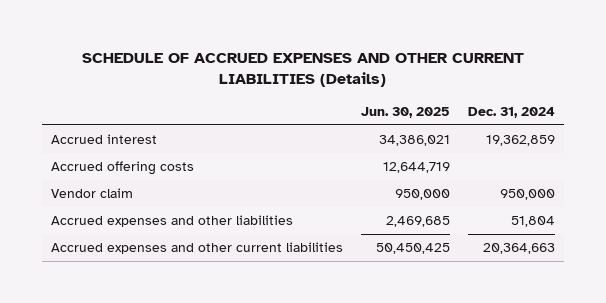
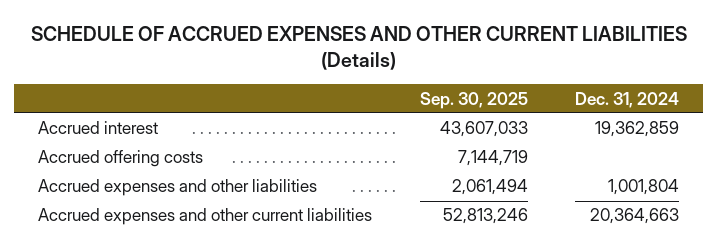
- | Jun. 30, 2025 | Dec. 31, 2024
+ | Sep. 30, 2025 | Dec. 31, 2024
- Vendor claim | 950,000 | 950,000
- Accrued expenses and other liabilities | 2,469,685 | 51,804
+ Accrued expenses and other liabilities | 2,061,494 | 1,001,804

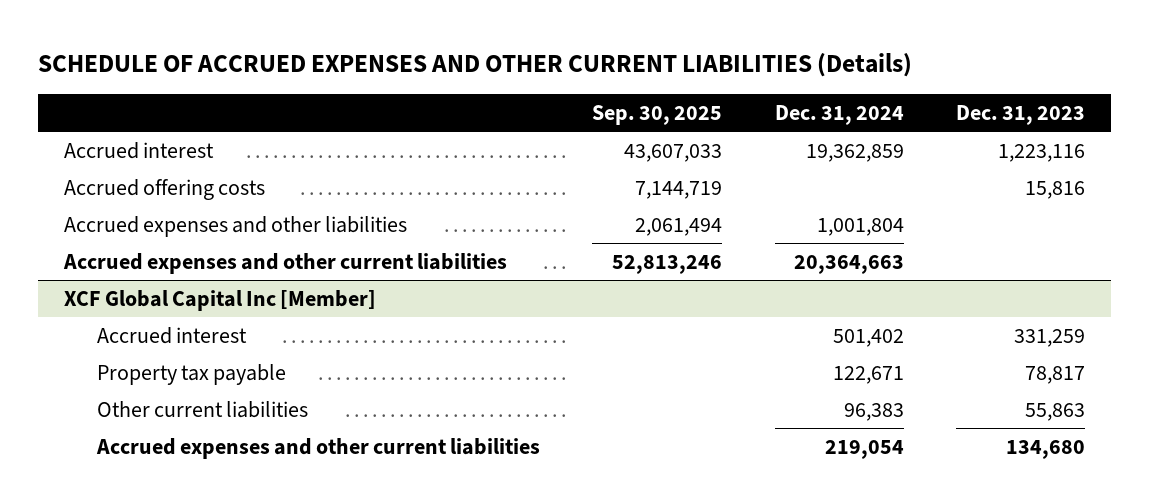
- | Sep. 30, 2025 | Dec. 31, 2024
+ | Sep. 30, 2025 | Dec. 31, 2024 | Dec. 31, 2023
+ XCF Global Capital Inc [Member]
+ Accrued interest | | 501,402 | 331,259
+ Property tax payable | | 122,671 | 78,817
+ Other current liabilities | | 96,383 | 55,863
+ Accrued expenses and other current liabilities | | 219,054 | 134,680

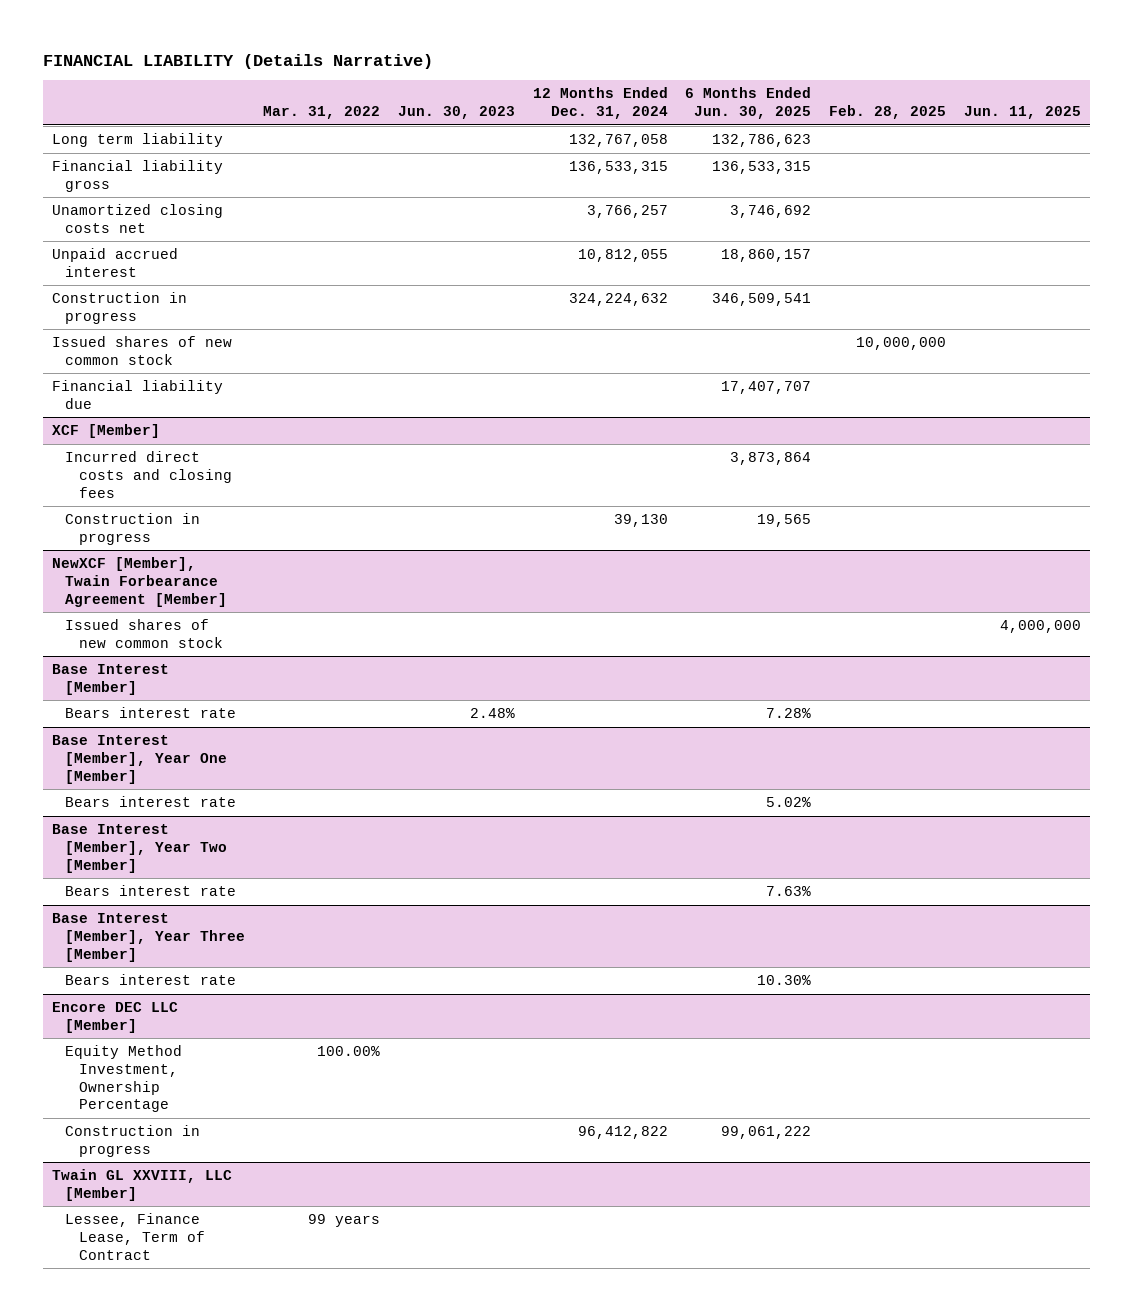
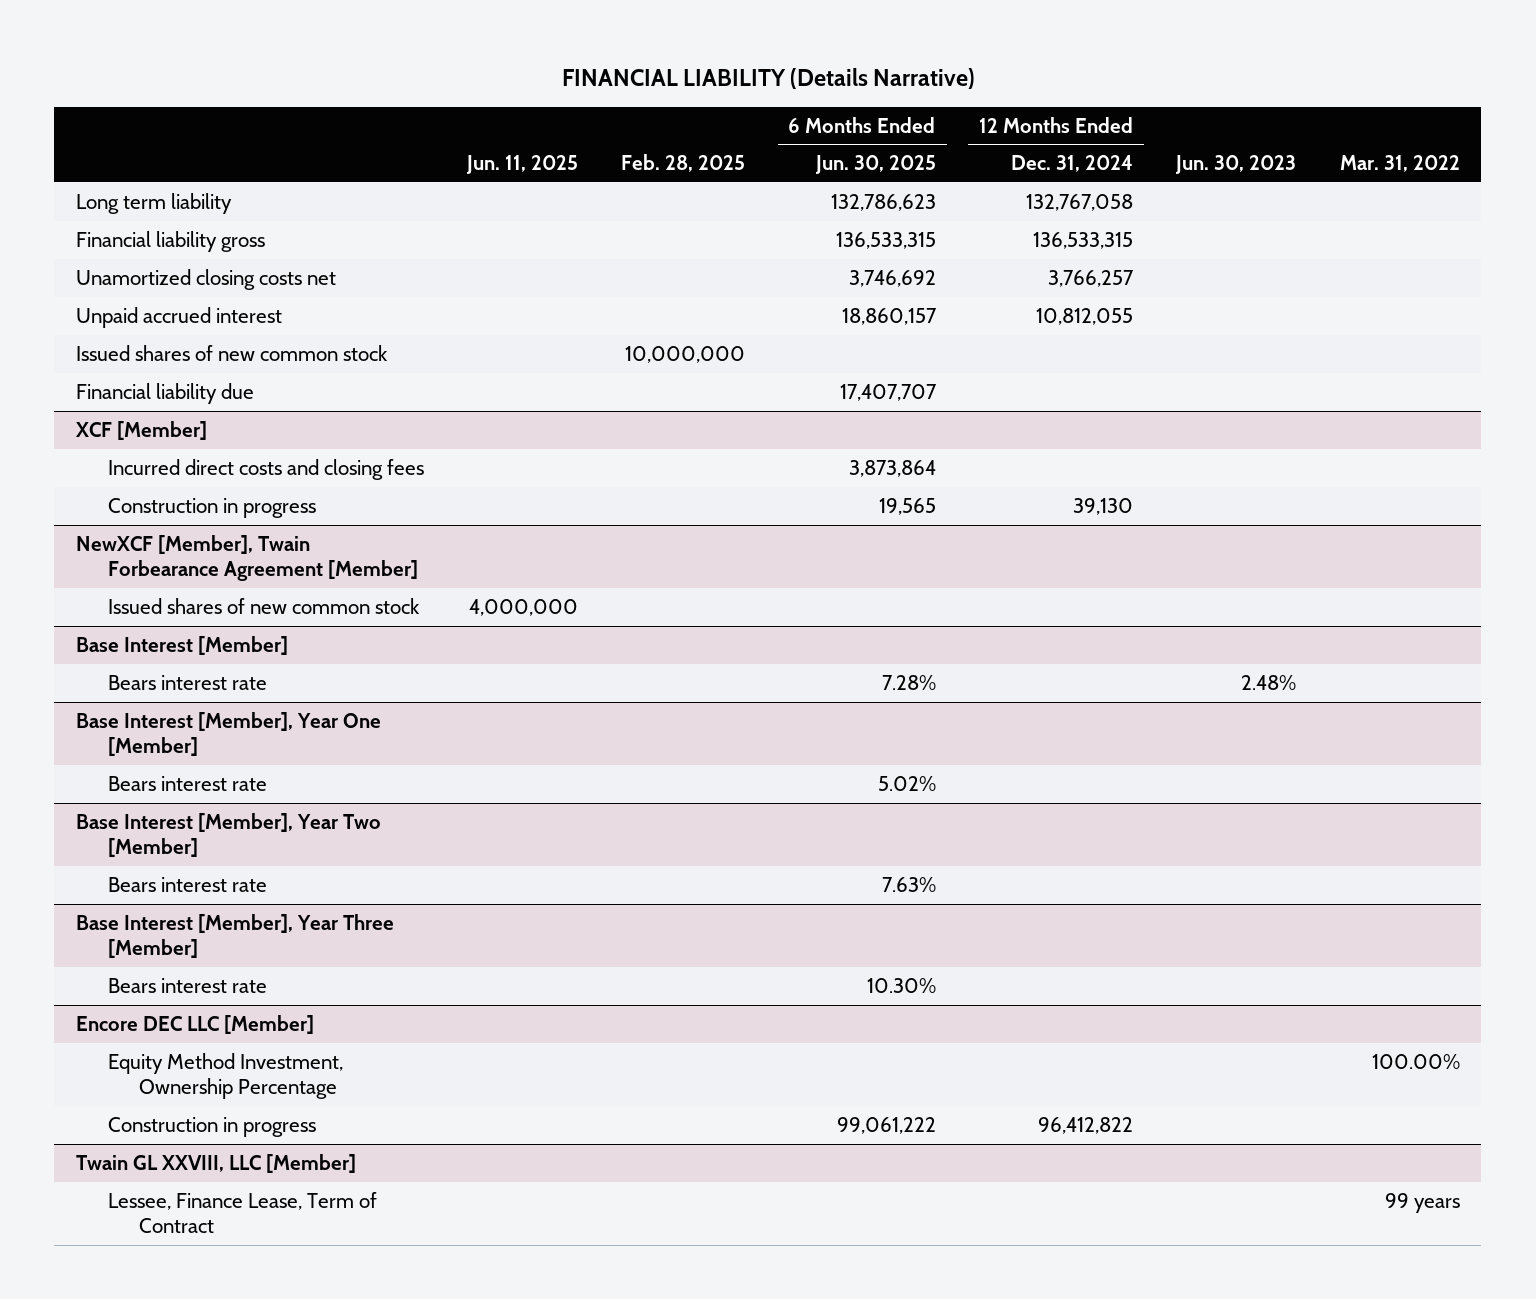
- | Mar. 31, 2022 | Jun. 30, 2023 | 12 Months Ended Dec. 31, 2024 | 6 Months Ended Jun. 30, 2025 | Feb. 28, 2025 | Jun. 11, 2025
+ | Jun. 11, 2025 | Feb. 28, 2025 | 6 Months Ended Jun. 30, 2025 | 12 Months Ended Dec. 31, 2024 | Jun. 30, 2023 | Mar. 31, 2022
- Construction in progress | | | 324,224,632 | 346,509,541 | |

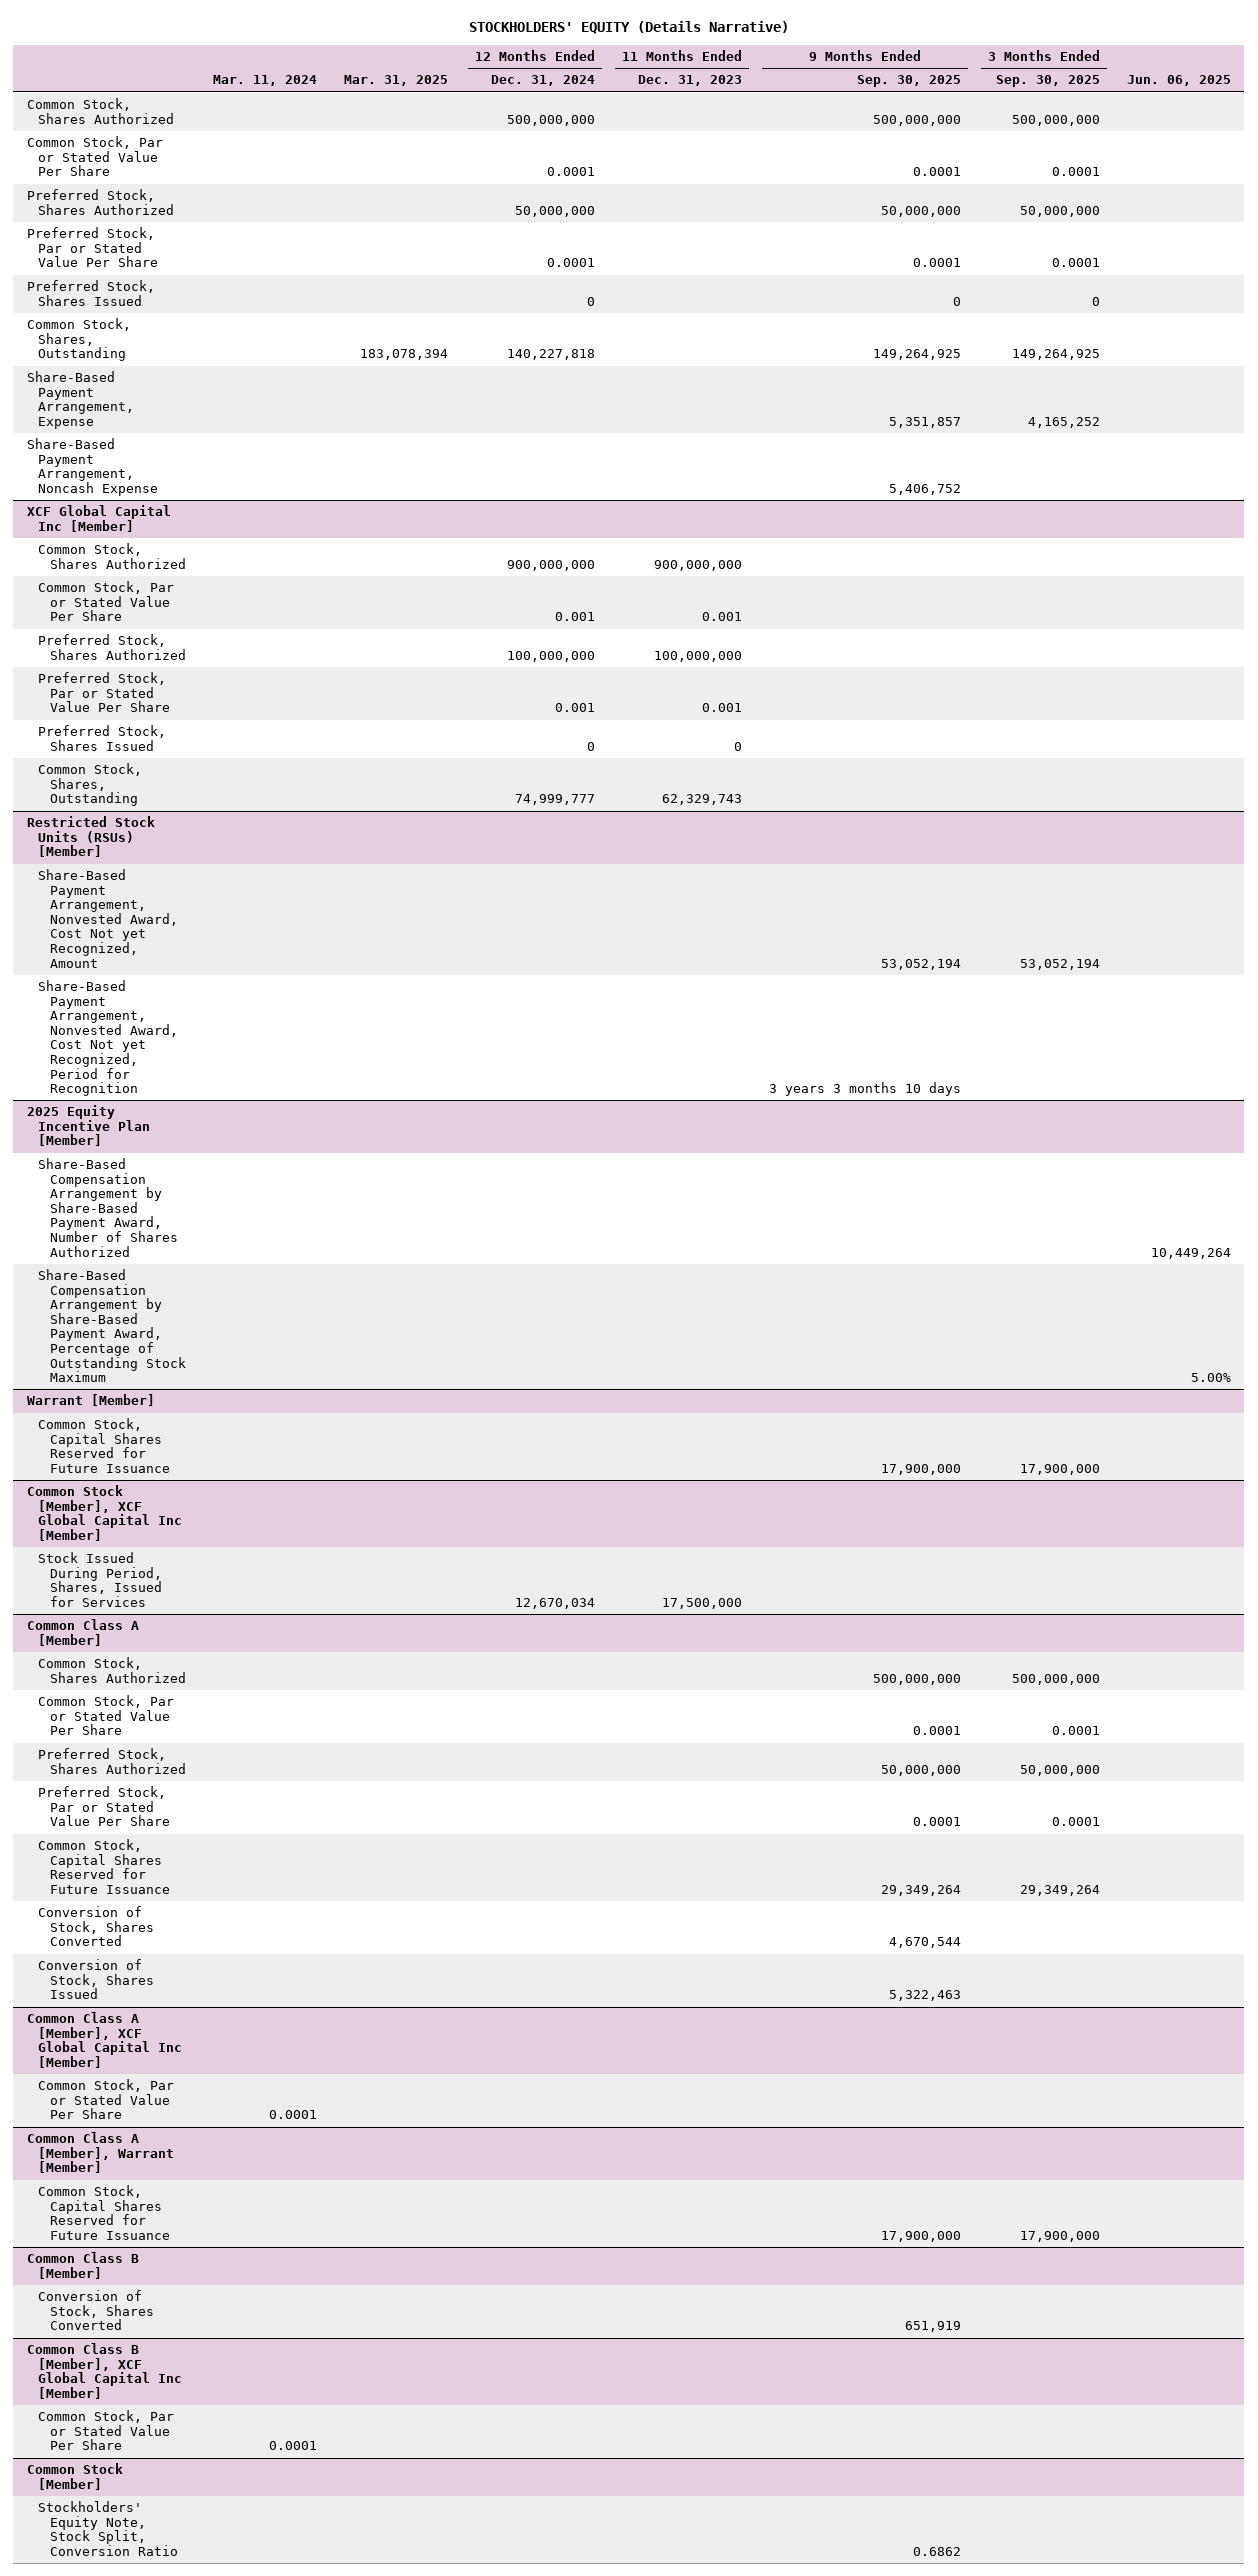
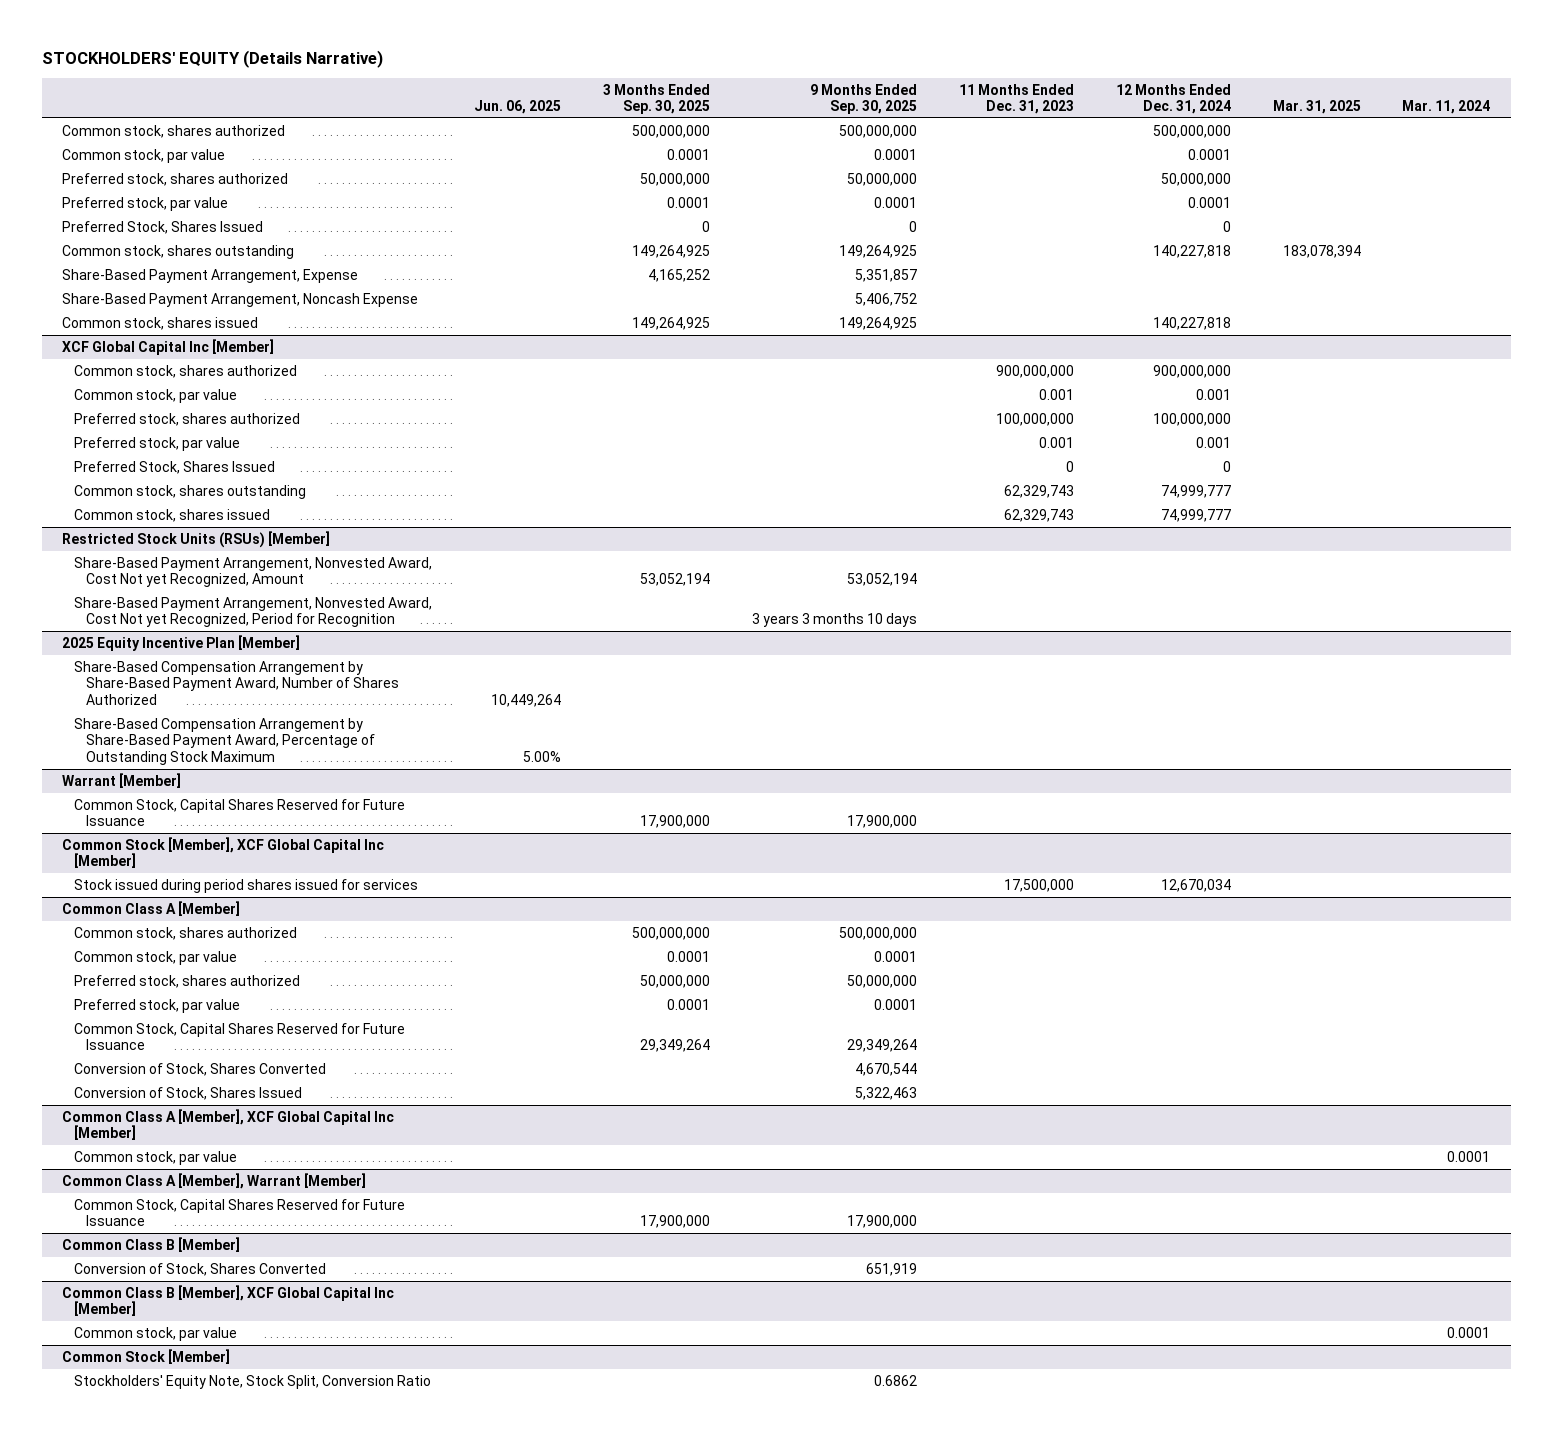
- | Mar. 11, 2024 | Mar. 31, 2025 | 12 Months Ended Dec. 31, 2024 | 11 Months Ended Dec. 31, 2023 | 9 Months Ended Sep. 30, 2025 | 3 Months Ended Sep. 30, 2025 | Jun. 06, 2025
+ | Jun. 06, 2025 | 3 Months Ended Sep. 30, 2025 | 9 Months Ended Sep. 30, 2025 | 11 Months Ended Dec. 31, 2023 | 12 Months Ended Dec. 31, 2024 | Mar. 31, 2025 | Mar. 11, 2024
- Common Stock, Shares Authorized | | | 500,000,000 | | 500,000,000 | 500,000,000 |
- Common Stock, Par or Stated Value Per Share | | | 0.0001 | | 0.0001 | 0.0001 |
- Preferred Stock, Shares Authorized | | | 50,000,000 | | 50,000,000 | 50,000,000 |
- Preferred Stock, Par or Stated Value Per Share | | | 0.0001 | | 0.0001 | 0.0001 |
+ Common stock, shares authorized | | 500,000,000 | 500,000,000 | | 500,000,000 | |
+ Common stock, par value | | 0.0001 | 0.0001 | | 0.0001 | |
+ Preferred stock, shares authorized | | 50,000,000 | 50,000,000 | | 50,000,000 | |
+ Preferred stock, par value | | 0.0001 | 0.0001 | | 0.0001 | |
- Common Stock, Shares, Outstanding | | 183,078,394 | 140,227,818 | | 149,264,925 | 149,264,925 |
+ Common stock, shares outstanding | | 149,264,925 | 149,264,925 | | 140,227,818 | 183,078,394 |
+ Common stock, shares issued | | 149,264,925 | 149,264,925 | | 140,227,818 | |
@ XCF Global Capital Inc [Member]
- Common Stock, Shares Authorized | | | 900,000,000 | 900,000,000 | | |
- Common Stock, Par or Stated Value Per Share | | | 0.001 | 0.001 | | |
- Preferred Stock, Shares Authorized | | | 100,000,000 | 100,000,000 | | |
- Preferred Stock, Par or Stated Value Per Share | | | 0.001 | 0.001 | | |
+ Common stock, shares authorized | | | | 900,000,000 | 900,000,000 | |
+ Common stock, par value | | | | 0.001 | 0.001 | |
+ Preferred stock, shares authorized | | | | 100,000,000 | 100,000,000 | |
+ Preferred stock, par value | | | | 0.001 | 0.001 | |
- Common Stock, Shares, Outstanding | | | 74,999,777 | 62,329,743 | | |
+ Common stock, shares outstanding | | | | 62,329,743 | 74,999,777 | |
+ Common stock, shares issued | | | | 62,329,743 | 74,999,777 | |
@ Common Stock [Member], XCF Global Capital Inc [Member]
- Stock Issued During Period, Shares, Issued for Services | | | 12,670,034 | 17,500,000 | | |
+ Stock issued during period shares issued for services | | | | 17,500,000 | 12,670,034 | |
@ Common Class A [Member]
- Common Stock, Shares Authorized | | | | | 500,000,000 | 500,000,000 |
- Common Stock, Par or Stated Value Per Share | | | | | 0.0001 | 0.0001 |
- Preferred Stock, Shares Authorized | | | | | 50,000,000 | 50,000,000 |
- Preferred Stock, Par or Stated Value Per Share | | | | | 0.0001 | 0.0001 |
+ Common stock, shares authorized | | 500,000,000 | 500,000,000 | | | |
+ Common stock, par value | | 0.0001 | 0.0001 | | | |
+ Preferred stock, shares authorized | | 50,000,000 | 50,000,000 | | | |
+ Preferred stock, par value | | 0.0001 | 0.0001 | | | |
@ Common Class A [Member], XCF Global Capital Inc [Member]
- Common Stock, Par or Stated Value Per Share | 0.0001 | | | | | |
+ Common stock, par value | | | | | | | 0.0001
@ Common Class B [Member], XCF Global Capital Inc [Member]
- Common Stock, Par or Stated Value Per Share | 0.0001 | | | | | |
+ Common stock, par value | | | | | | | 0.0001

